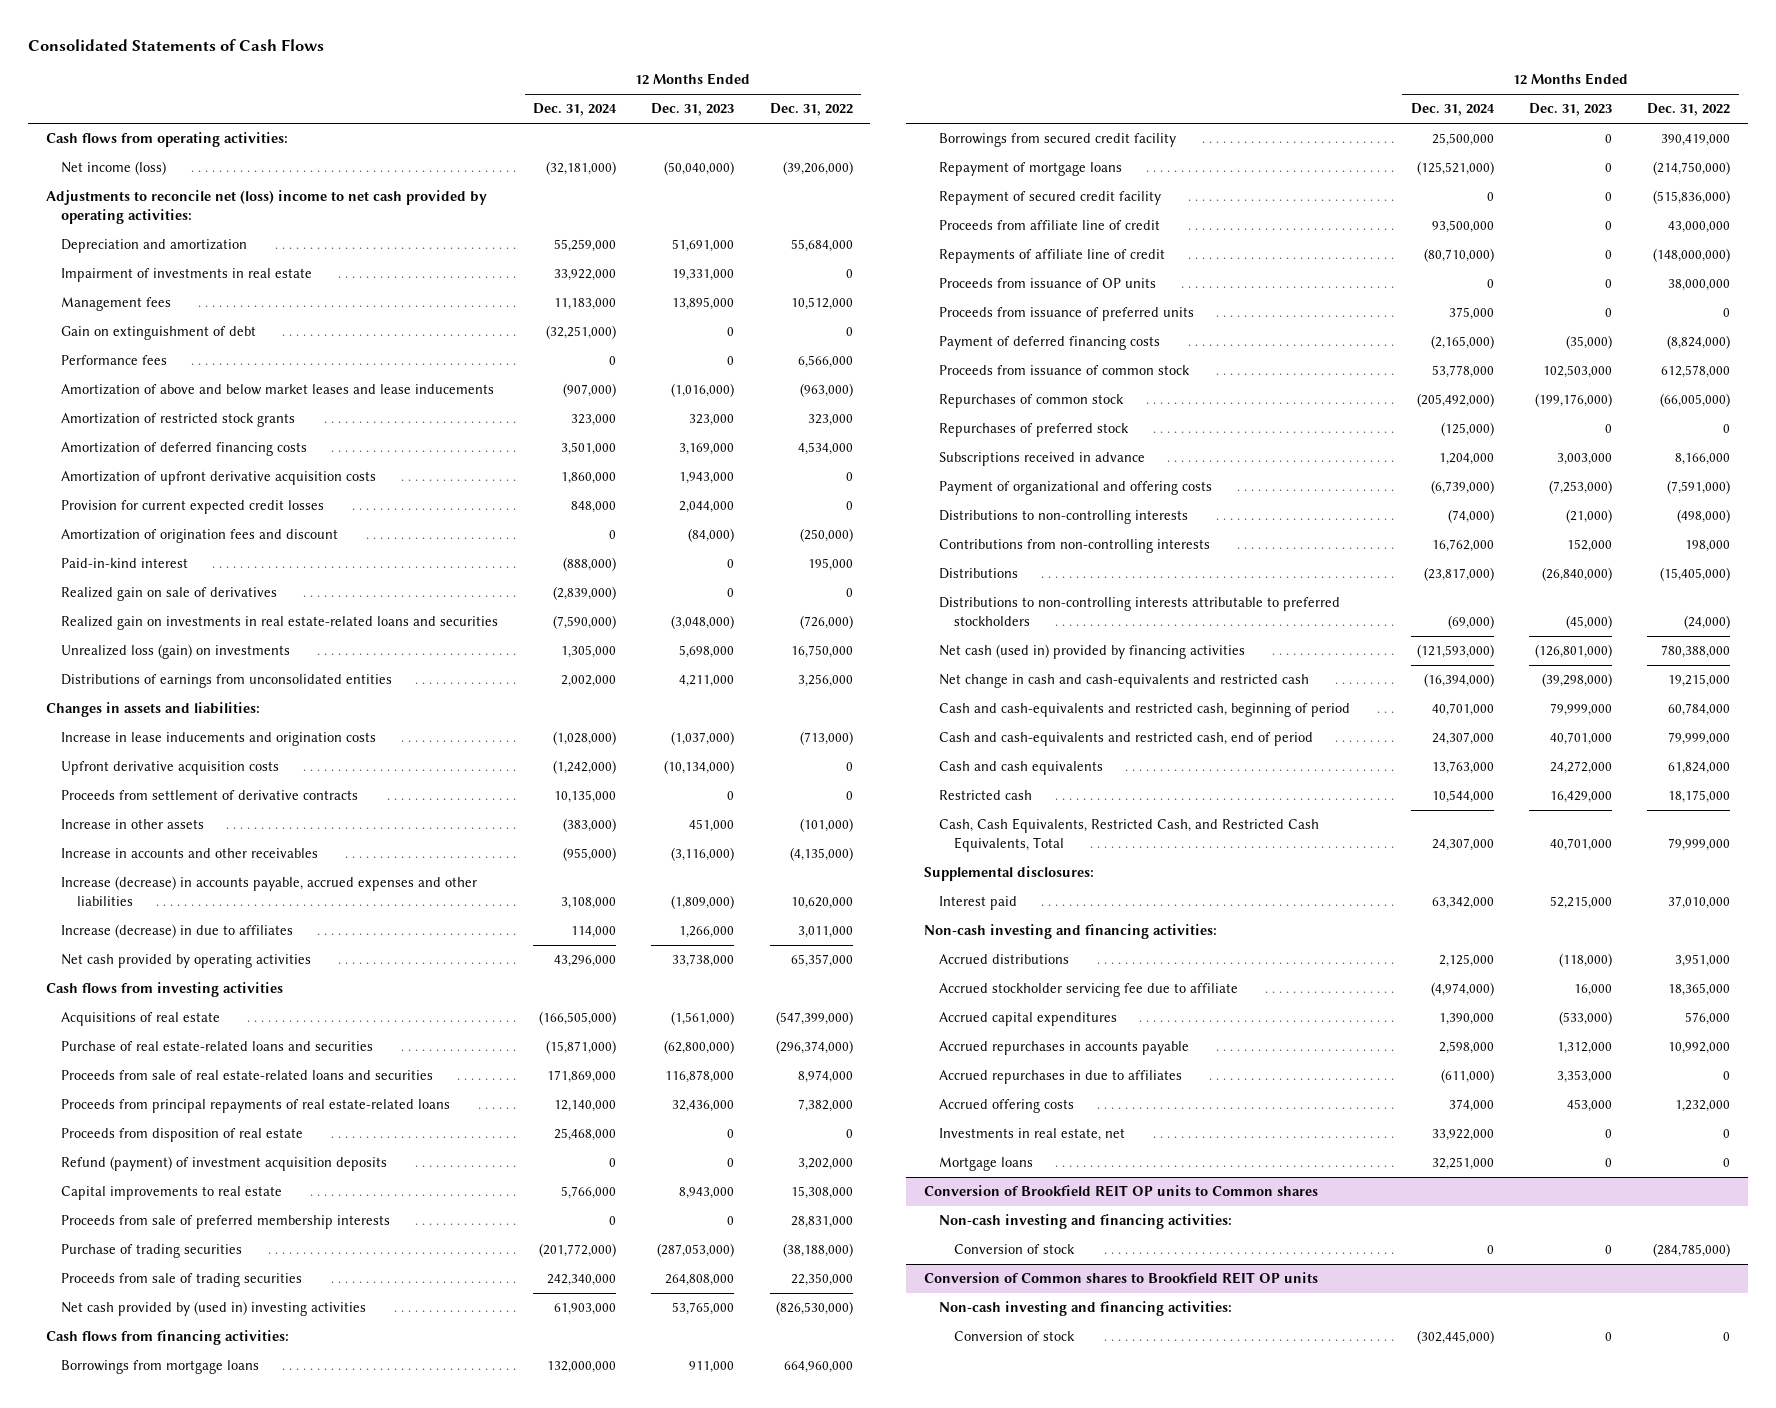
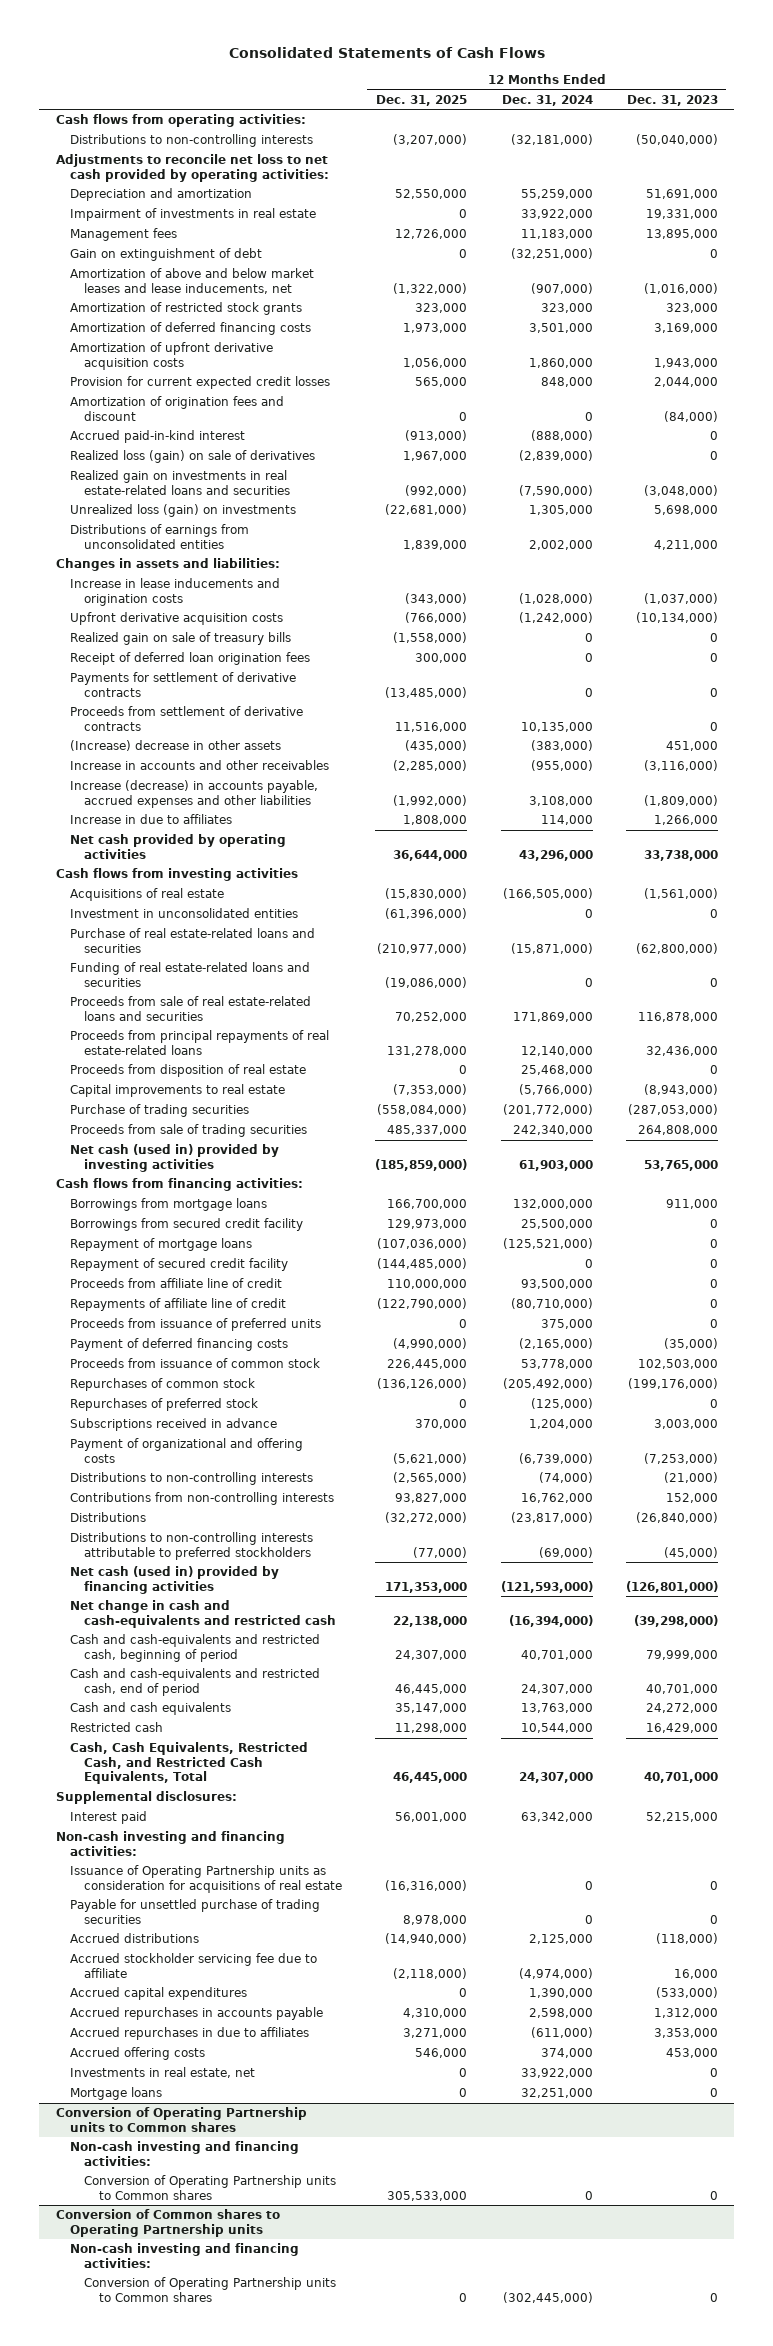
- | 12 Months Ended Dec. 31, 2024 | 12 Months Ended Dec. 31, 2023 | 12 Months Ended Dec. 31, 2022
+ | 12 Months Ended Dec. 31, 2025 | 12 Months Ended Dec. 31, 2024 | 12 Months Ended Dec. 31, 2023
- Net income (loss) | (32,181,000) | (50,040,000) | (39,206,000)
- Adjustments to reconcile net (loss) income to net cash provided by operating activities:
+ Distributions to non-controlling interests | (3,207,000) | (32,181,000) | (50,040,000)
+ Adjustments to reconcile net loss to net cash provided by operating activities:
- Performance fees | 0 | 0 | 6,566,000
- Amortization of above and below market leases and lease inducements | (907,000) | (1,016,000) | (963,000)
+ Amortization of above and below market leases and lease inducements, net | (1,322,000) | (907,000) | (1,016,000)
- Paid-in-kind interest | (888,000) | 0 | 195,000
- Realized gain on sale of derivatives | (2,839,000) | 0 | 0
+ Accrued paid-in-kind interest | (913,000) | (888,000) | 0
+ Realized loss (gain) on sale of derivatives | 1,967,000 | (2,839,000) | 0
+ Realized gain on sale of treasury bills | (1,558,000) | 0 | 0
+ Receipt of deferred loan origination fees | 300,000 | 0 | 0
+ Payments for settlement of derivative contracts | (13,485,000) | 0 | 0
- Increase in other assets | (383,000) | 451,000 | (101,000)
+ (Increase) decrease in other assets | (435,000) | (383,000) | 451,000
- Increase (decrease) in due to affiliates | 114,000 | 1,266,000 | 3,011,000
+ Increase in due to affiliates | 1,808,000 | 114,000 | 1,266,000
+ Investment in unconsolidated entities | (61,396,000) | 0 | 0
+ Funding of real estate-related loans and securities | (19,086,000) | 0 | 0
- Refund (payment) of investment acquisition deposits | 0 | 0 | 3,202,000
- Capital improvements to real estate | 5,766,000 | 8,943,000 | 15,308,000
- Proceeds from sale of preferred membership interests | 0 | 0 | 28,831,000
+ Capital improvements to real estate | (7,353,000) | (5,766,000) | (8,943,000)
- Net cash provided by (used in) investing activities | 61,903,000 | 53,765,000 | (826,530,000)
+ Net cash (used in) provided by investing activities | (185,859,000) | 61,903,000 | 53,765,000
- Proceeds from issuance of OP units | 0 | 0 | 38,000,000
+ Issuance of Operating Partnership units as consideration for acquisitions of real estate | (16,316,000) | 0 | 0
+ Payable for unsettled purchase of trading securities | 8,978,000 | 0 | 0
- Conversion of Brookfield REIT OP units to Common shares
+ Conversion of Operating Partnership units to Common shares
- Conversion of stock | 0 | 0 | (284,785,000)
- Conversion of Common shares to Brookfield REIT OP units
+ Conversion of Operating Partnership units to Common shares | 305,533,000 | 0 | 0
+ Conversion of Common shares to Operating Partnership units
- Conversion of stock | (302,445,000) | 0 | 0
+ Conversion of Operating Partnership units to Common shares | 0 | (302,445,000) | 0

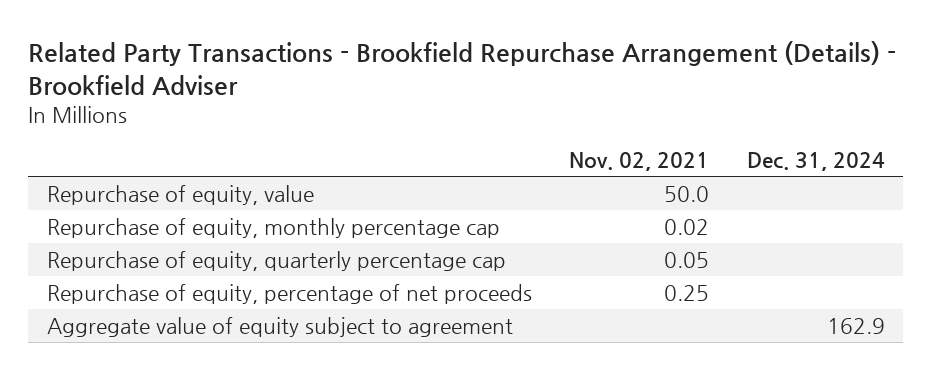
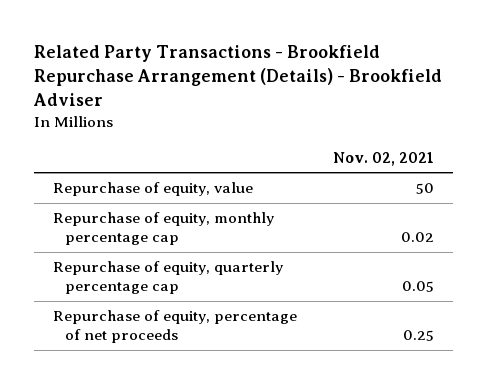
- | Nov. 02, 2021 | Dec. 31, 2024
+ | Nov. 02, 2021
- Repurchase of equity, value | 50.0 |
+ Repurchase of equity, value | 50
- Aggregate value of equity subject to agreement | | 162.9

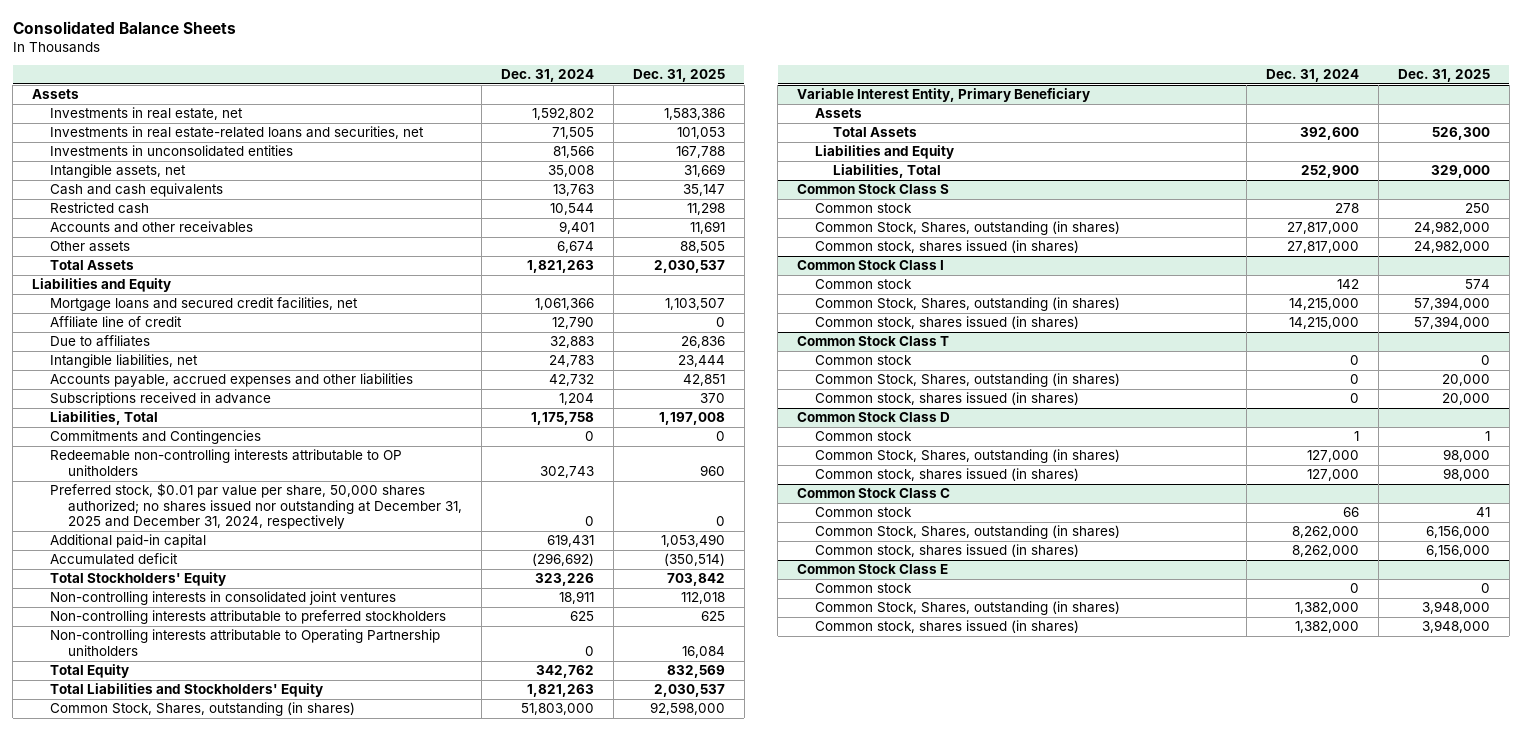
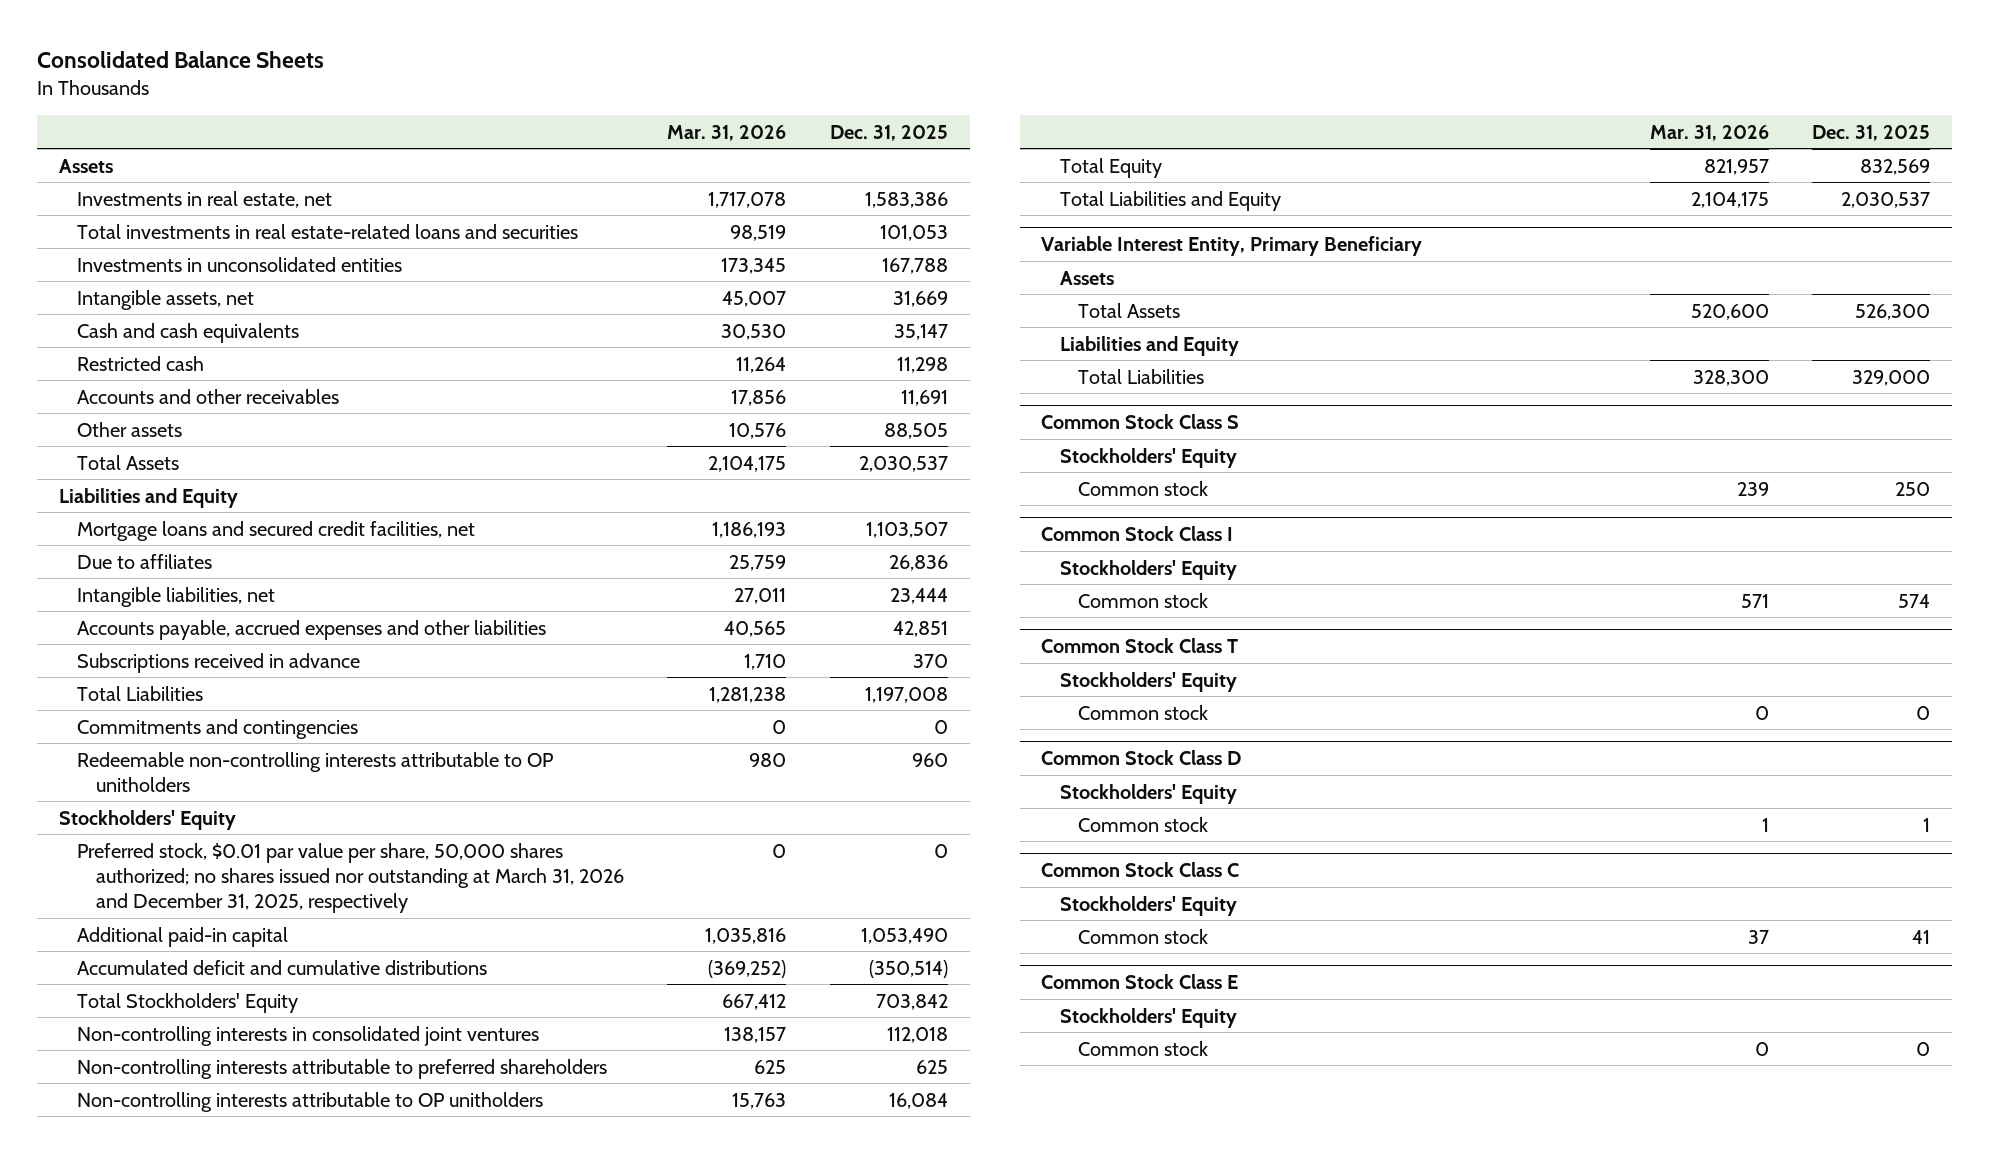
- | Dec. 31, 2024 | Dec. 31, 2025
+ | Mar. 31, 2026 | Dec. 31, 2025
- Investments in real estate-related loans and securities, net | 71,505 | 101,053
+ Total investments in real estate-related loans and securities | 98,519 | 101,053
- Affiliate line of credit | 12,790 | 0
- Liabilities, Total | 1,175,758 | 1,197,008
- Commitments and Contingencies | 0 | 0
+ Total Liabilities | 1,281,238 | 1,197,008
+ Commitments and contingencies | 0 | 0
- Preferred stock, $0.01 par value per share, 50,000 shares authorized; no shares issued nor outstanding at December 31, 2025 and December 31, 2024, respectively | 0 | 0
+ Stockholders' Equity
+ Preferred stock, $0.01 par value per share, 50,000 shares authorized; no shares issued nor outstanding at March 31, 2026 and December 31, 2025, respectively | 0 | 0
- Accumulated deficit | (296,692) | (350,514)
+ Accumulated deficit and cumulative distributions | (369,252) | (350,514)
- Non-controlling interests attributable to preferred stockholders | 625 | 625
- Non-controlling interests attributable to Operating Partnership unitholders | 0 | 16,084
+ Non-controlling interests attributable to preferred shareholders | 625 | 625
+ Non-controlling interests attributable to OP unitholders | 15,763 | 16,084
- Total Liabilities and Stockholders' Equity | 1,821,263 | 2,030,537
- Common Stock, Shares, outstanding (in shares) | 51,803,000 | 92,598,000
+ Total Liabilities and Equity | 2,104,175 | 2,030,537
@ Variable Interest Entity, Primary Beneficiary
- Liabilities, Total | 252,900 | 329,000
+ Total Liabilities | 328,300 | 329,000
@ Common Stock Class S
+ Stockholders' Equity
- Common Stock, Shares, outstanding (in shares) | 27,817,000 | 24,982,000
- Common stock, shares issued (in shares) | 27,817,000 | 24,982,000
@ Common Stock Class I
+ Stockholders' Equity
- Common Stock, Shares, outstanding (in shares) | 14,215,000 | 57,394,000
- Common stock, shares issued (in shares) | 14,215,000 | 57,394,000
@ Common Stock Class T
+ Stockholders' Equity
- Common Stock, Shares, outstanding (in shares) | 0 | 20,000
- Common stock, shares issued (in shares) | 0 | 20,000
@ Common Stock Class D
+ Stockholders' Equity
- Common Stock, Shares, outstanding (in shares) | 127,000 | 98,000
- Common stock, shares issued (in shares) | 127,000 | 98,000
@ Common Stock Class C
+ Stockholders' Equity
- Common Stock, Shares, outstanding (in shares) | 8,262,000 | 6,156,000
- Common stock, shares issued (in shares) | 8,262,000 | 6,156,000
@ Common Stock Class E
+ Stockholders' Equity
- Common Stock, Shares, outstanding (in shares) | 1,382,000 | 3,948,000
- Common stock, shares issued (in shares) | 1,382,000 | 3,948,000

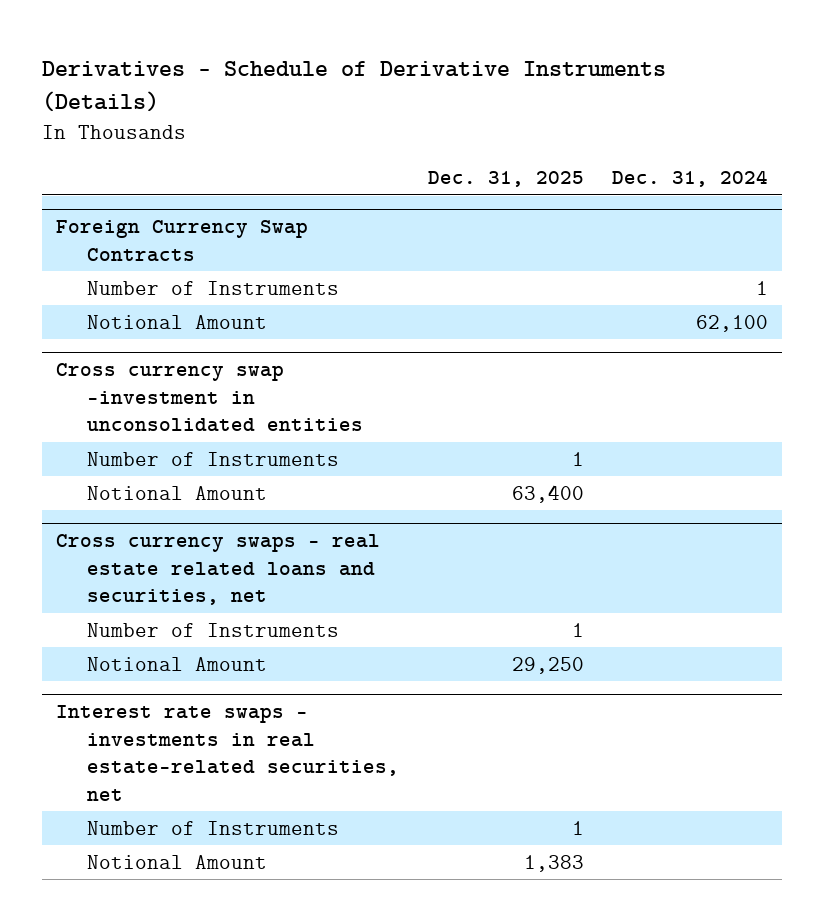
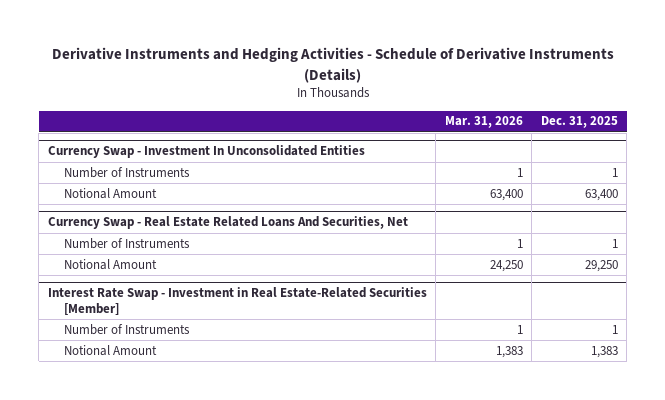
- Derivatives - Schedule of Derivative Instruments (Details)
+ Derivative Instruments and Hedging Activities - Schedule of Derivative Instruments (Details)
- | Dec. 31, 2025 | Dec. 31, 2024
+ | Mar. 31, 2026 | Dec. 31, 2025
- Foreign Currency Swap Contracts
- Number of Instruments | | 1
- Notional Amount | | 62,100
- Cross currency swap -investment in unconsolidated entities
+ Currency Swap - Investment In Unconsolidated Entities
- Cross currency swaps - real estate related loans and securities, net
+ Currency Swap - Real Estate Related Loans And Securities, Net
- Interest rate swaps - investments in real estate-related securities, net
+ Interest Rate Swap - Investment in Real Estate-Related Securities [Member]

